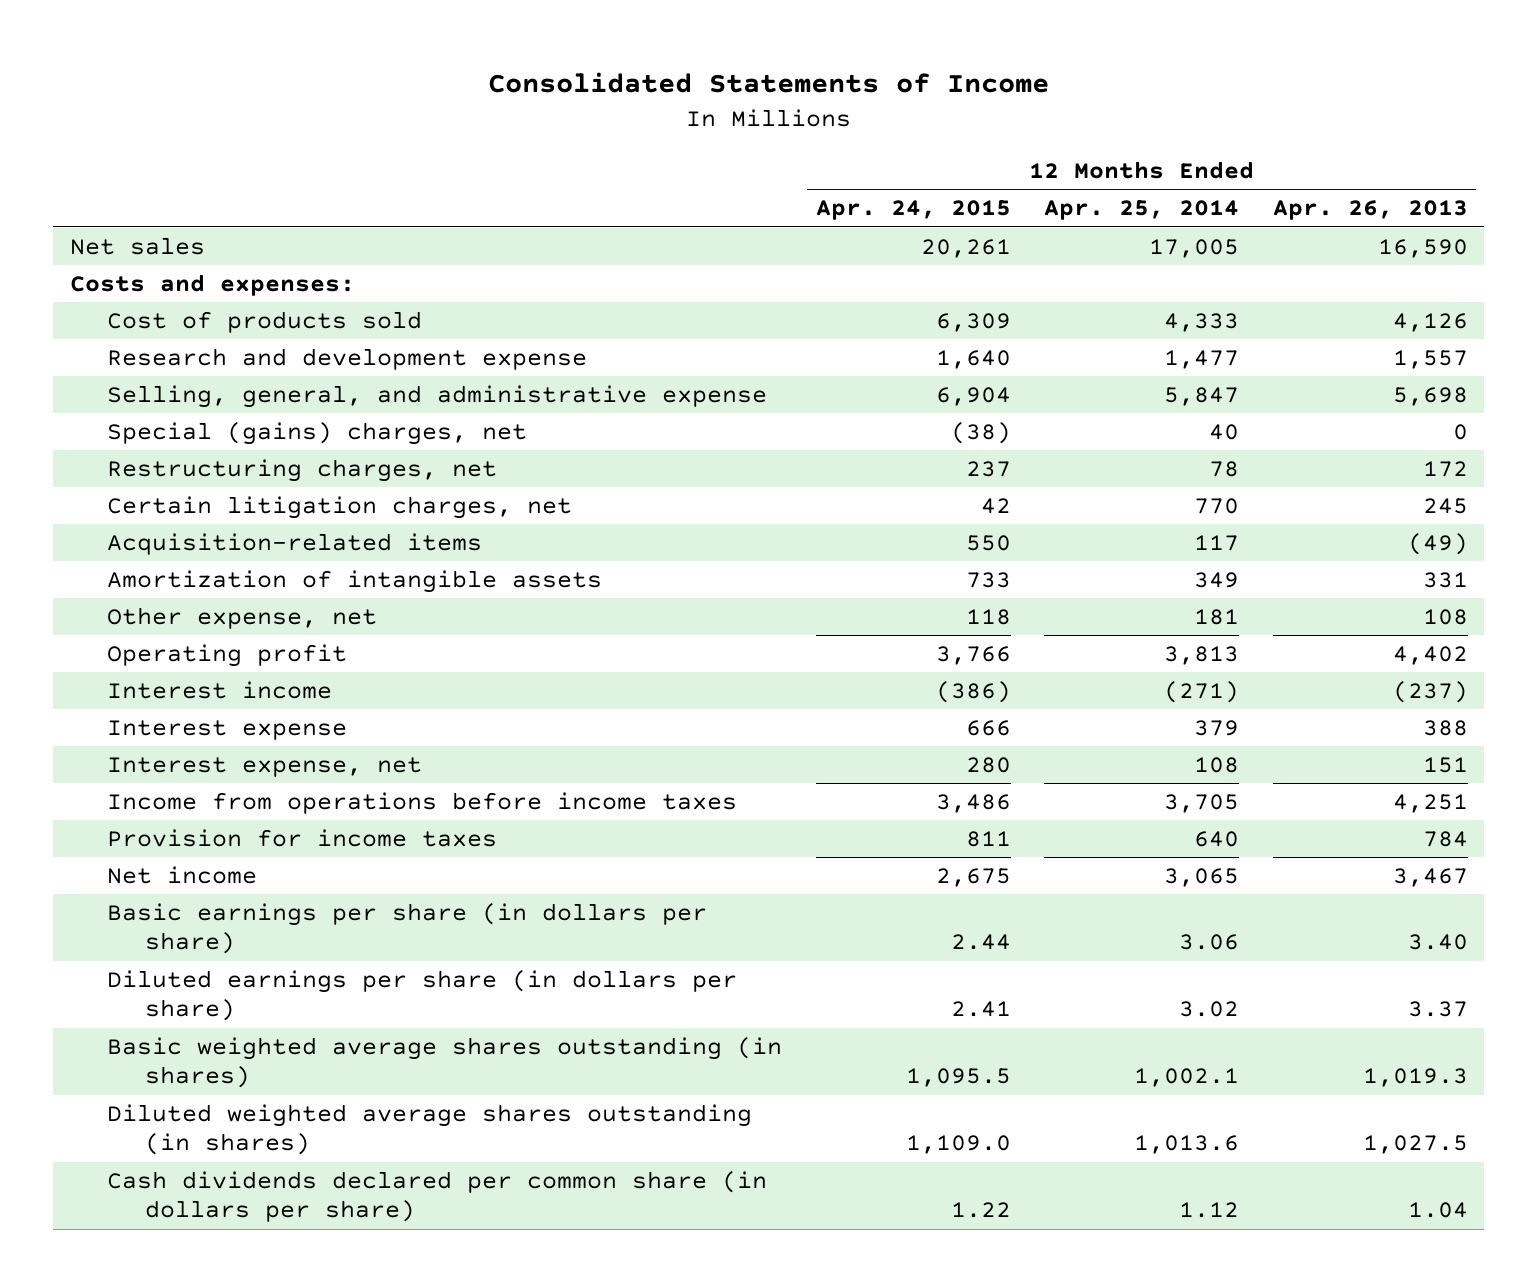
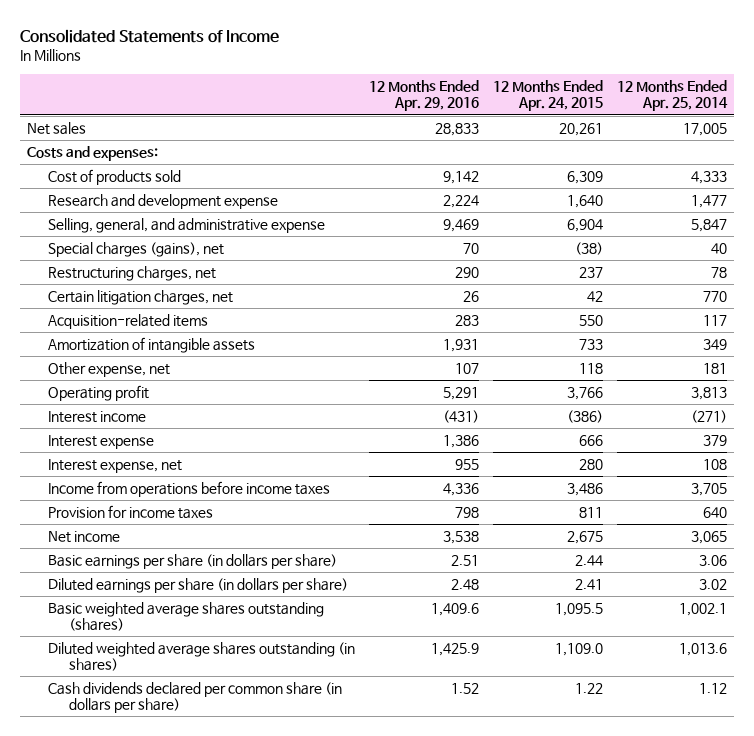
- | 12 Months Ended Apr. 24, 2015 | 12 Months Ended Apr. 25, 2014 | 12 Months Ended Apr. 26, 2013
+ | 12 Months Ended Apr. 29, 2016 | 12 Months Ended Apr. 24, 2015 | 12 Months Ended Apr. 25, 2014
- Special (gains) charges, net | (38) | 40 | 0
+ Special charges (gains), net | 70 | (38) | 40
- Basic weighted average shares outstanding (in shares) | 1,095.5 | 1,002.1 | 1,019.3
+ Basic weighted average shares outstanding (shares) | 1,409.6 | 1,095.5 | 1,002.1

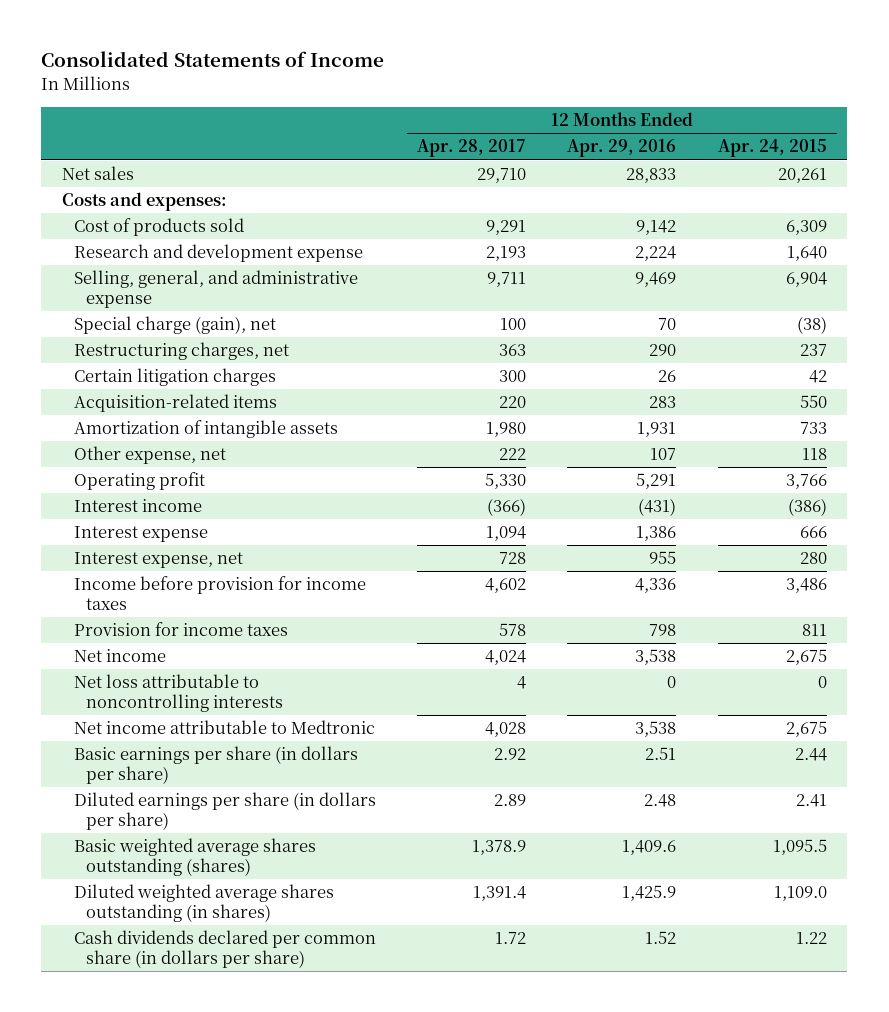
- | 12 Months Ended Apr. 29, 2016 | 12 Months Ended Apr. 24, 2015 | 12 Months Ended Apr. 25, 2014
+ | 12 Months Ended Apr. 28, 2017 | 12 Months Ended Apr. 29, 2016 | 12 Months Ended Apr. 24, 2015
- Special charges (gains), net | 70 | (38) | 40
+ Special charge (gain), net | 100 | 70 | (38)
- Certain litigation charges, net | 26 | 42 | 770
+ Certain litigation charges | 300 | 26 | 42
- Income from operations before income taxes | 4,336 | 3,486 | 3,705
+ Income before provision for income taxes | 4,602 | 4,336 | 3,486
+ Net loss attributable to noncontrolling interests | 4 | 0 | 0
+ Net income attributable to Medtronic | 4,028 | 3,538 | 2,675

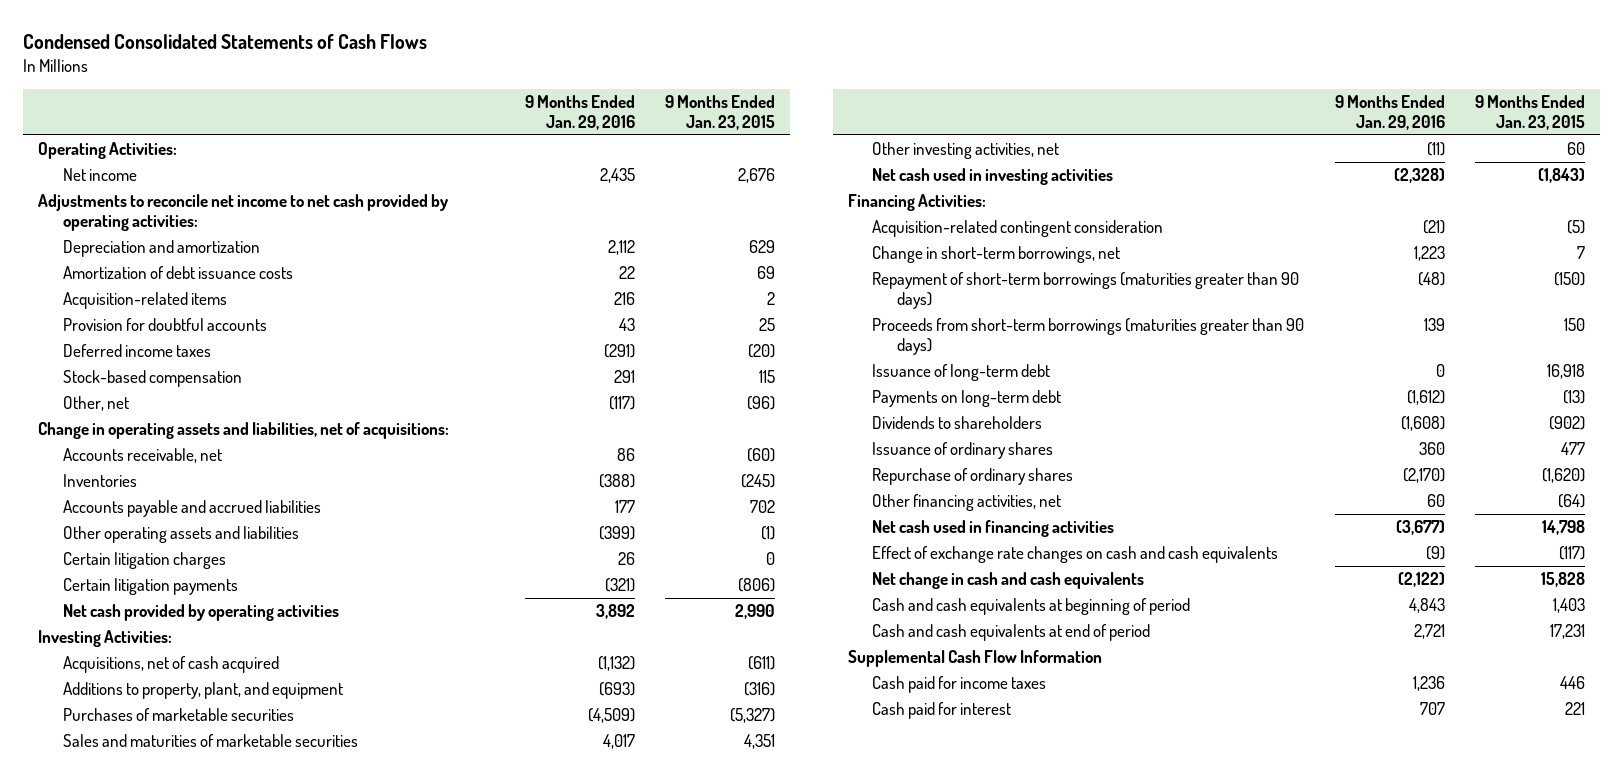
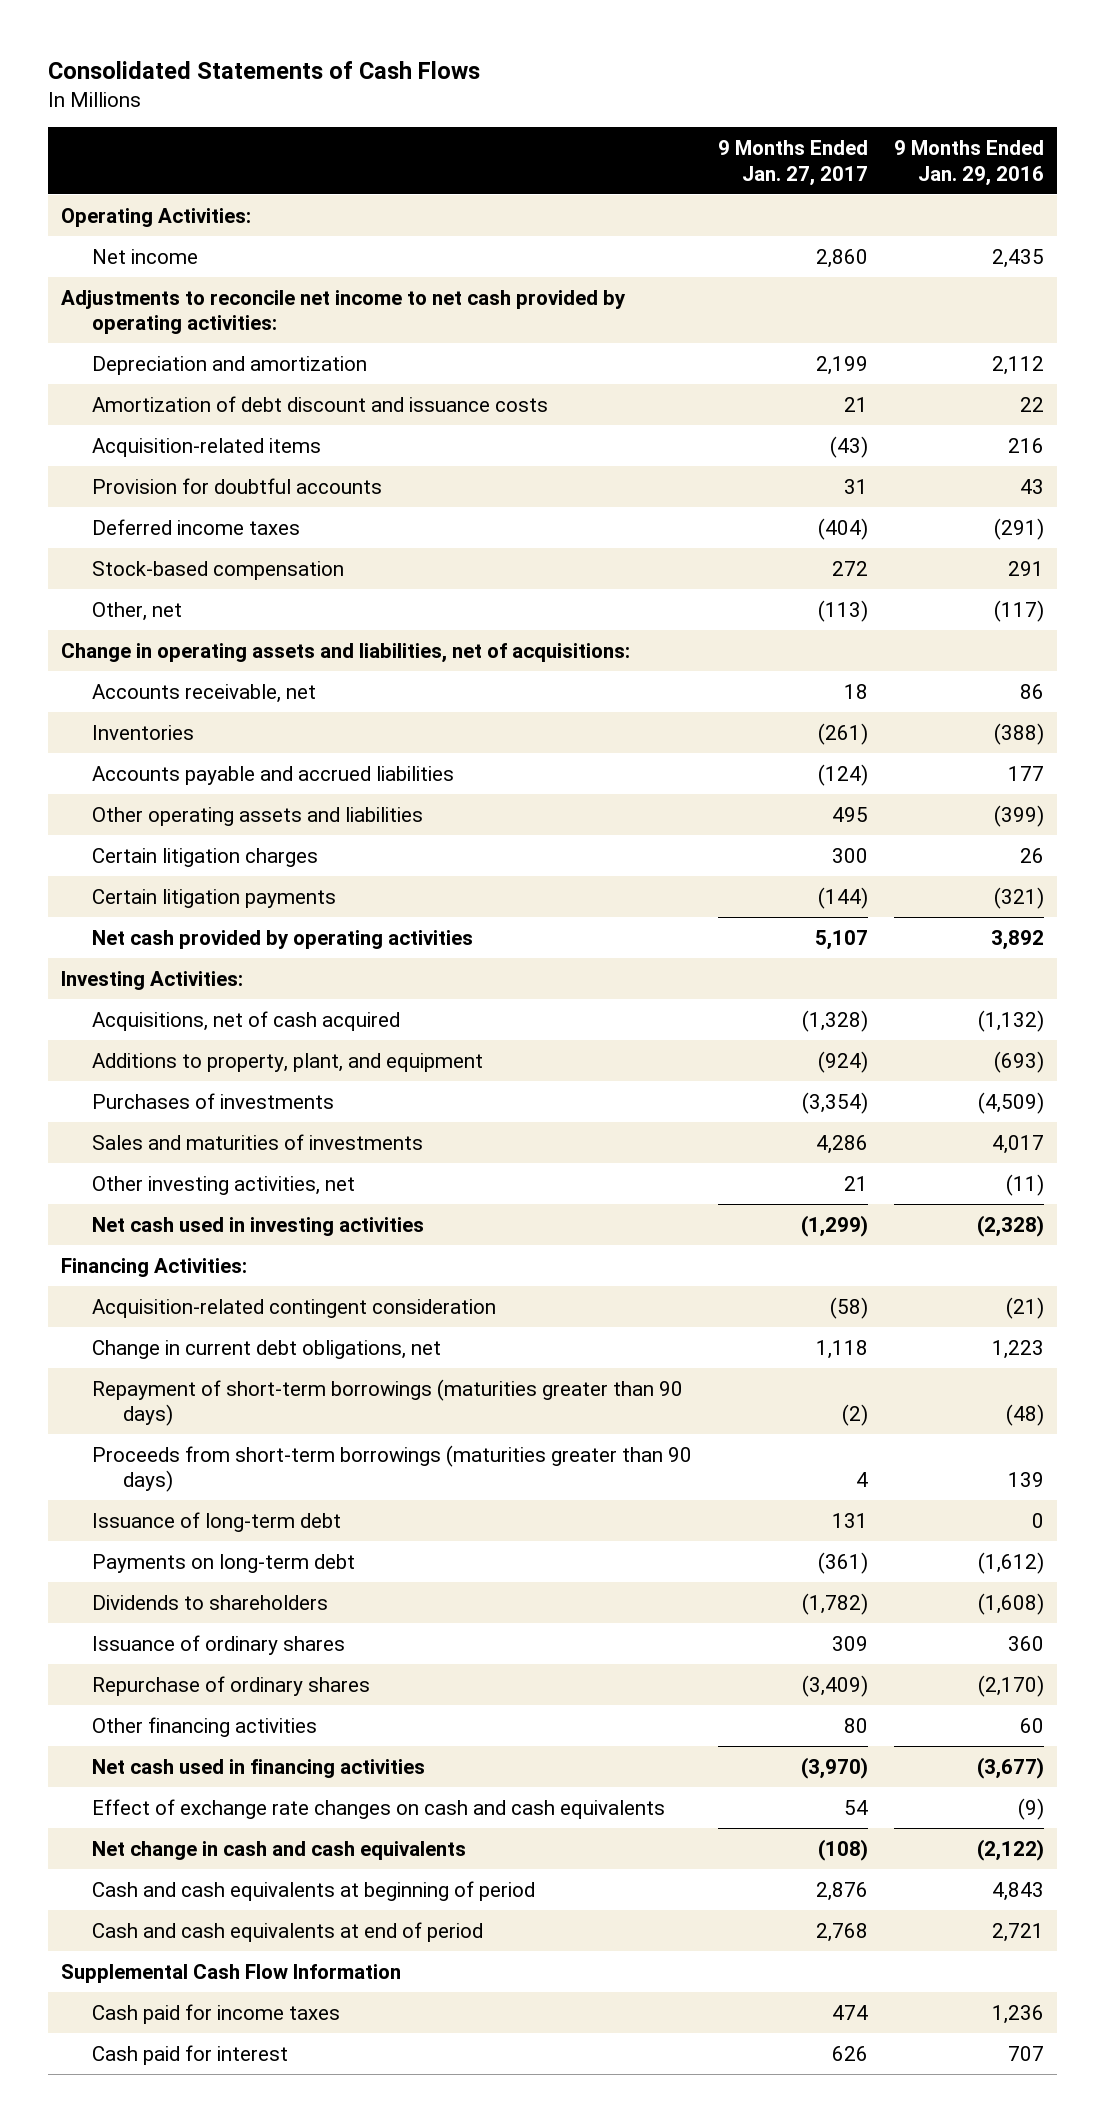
- Condensed Consolidated Statements of Cash Flows
+ Consolidated Statements of Cash Flows
- | 9 Months Ended Jan. 29, 2016 | 9 Months Ended Jan. 23, 2015
+ | 9 Months Ended Jan. 27, 2017 | 9 Months Ended Jan. 29, 2016
- Amortization of debt issuance costs | 22 | 69
+ Amortization of debt discount and issuance costs | 21 | 22
- Purchases of marketable securities | (4,509) | (5,327)
- Sales and maturities of marketable securities | 4,017 | 4,351
+ Purchases of investments | (3,354) | (4,509)
+ Sales and maturities of investments | 4,286 | 4,017
- Change in short-term borrowings, net | 1,223 | 7
+ Change in current debt obligations, net | 1,118 | 1,223
- Other financing activities, net | 60 | (64)
+ Other financing activities | 80 | 60

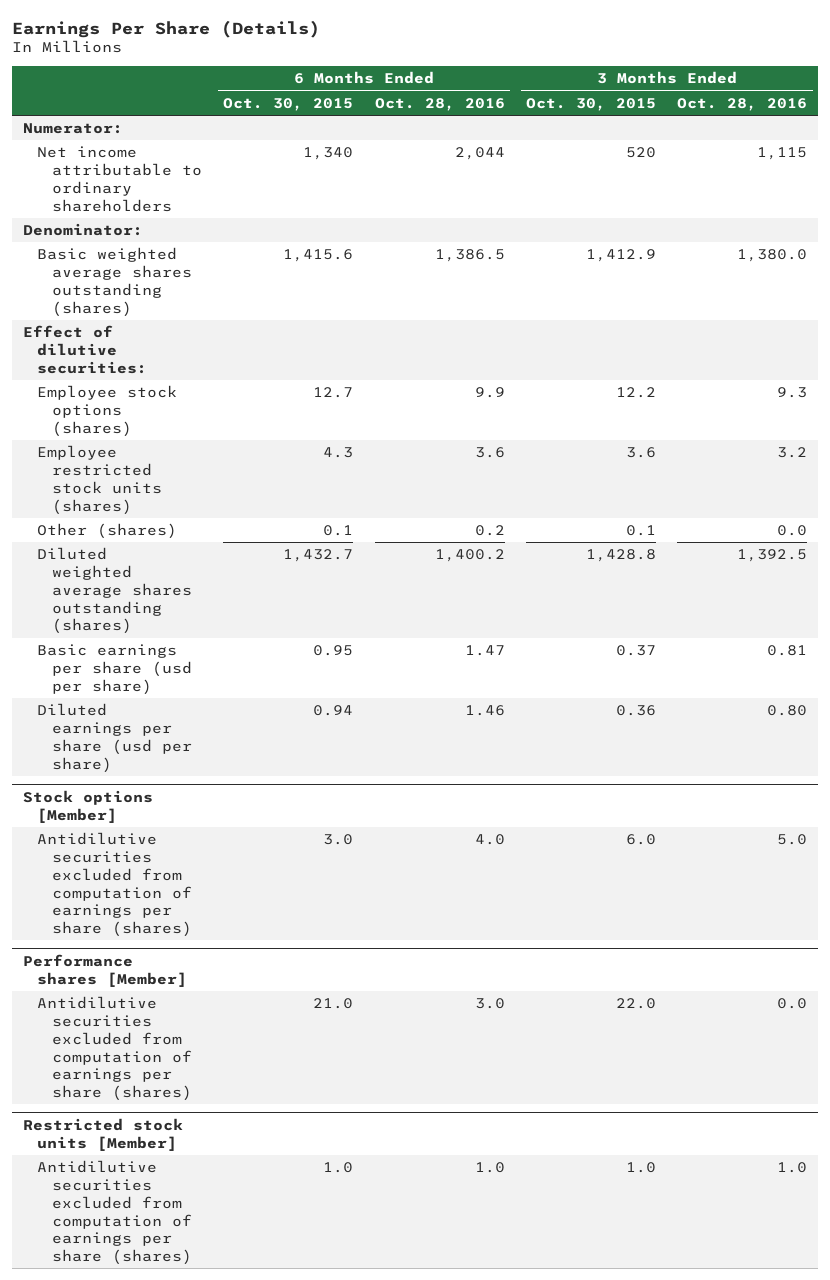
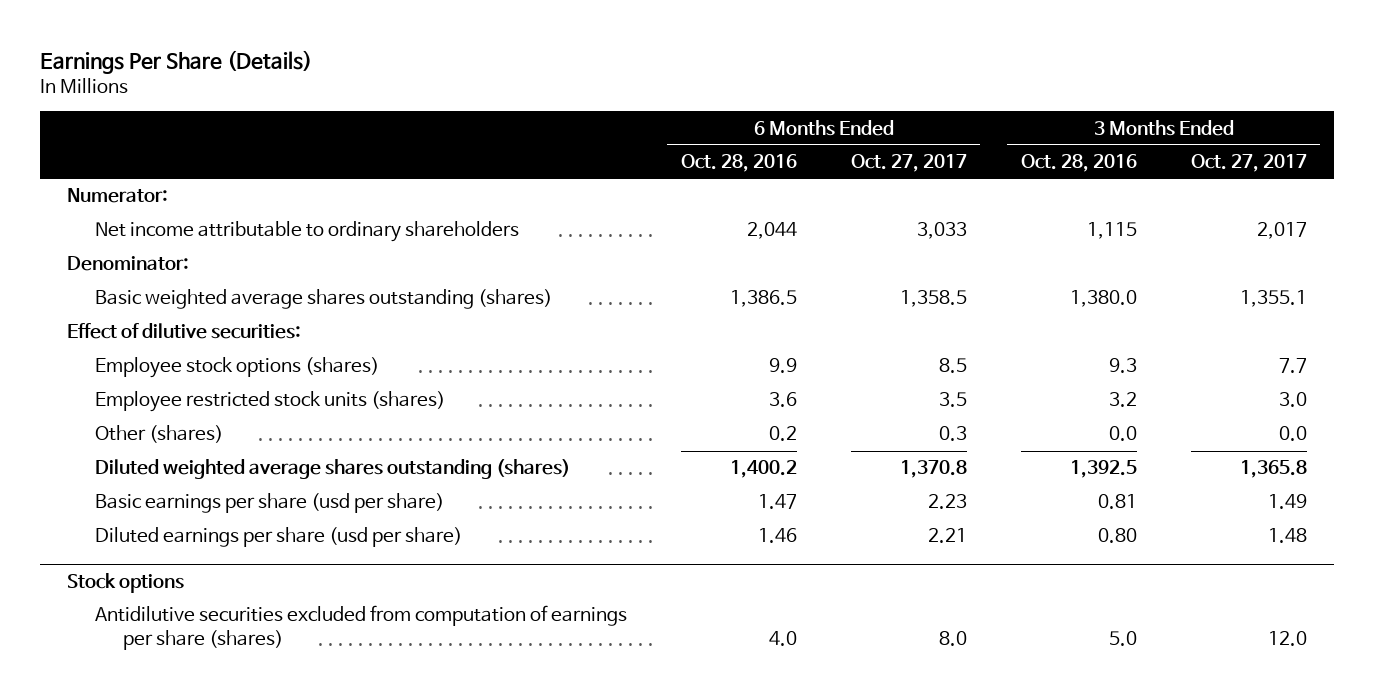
- | 6 Months Ended Oct. 30, 2015 | 6 Months Ended Oct. 28, 2016 | 3 Months Ended Oct. 30, 2015 | 3 Months Ended Oct. 28, 2016
+ | 6 Months Ended Oct. 28, 2016 | 6 Months Ended Oct. 27, 2017 | 3 Months Ended Oct. 28, 2016 | 3 Months Ended Oct. 27, 2017
- Stock options [Member]
+ Stock options
- Performance shares [Member]
- Antidilutive securities excluded from computation of earnings per share (shares) | 21.0 | 3.0 | 22.0 | 0.0
- Restricted stock units [Member]
- Antidilutive securities excluded from computation of earnings per share (shares) | 1.0 | 1.0 | 1.0 | 1.0

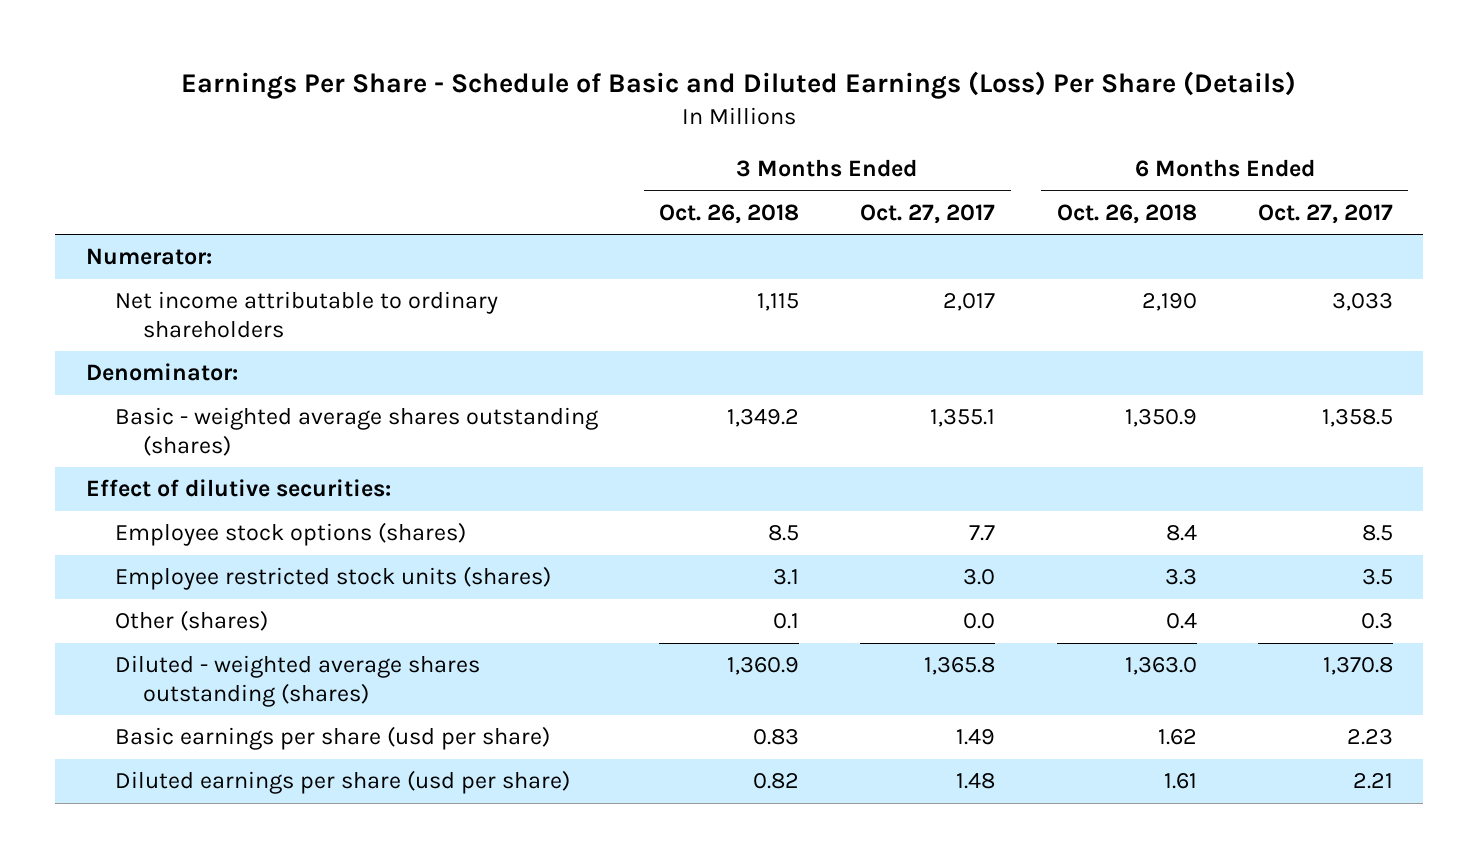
- Earnings Per Share (Details)
+ Earnings Per Share - Schedule of Basic and Diluted Earnings (Loss) Per Share (Details)
- | 6 Months Ended Oct. 28, 2016 | 6 Months Ended Oct. 27, 2017 | 3 Months Ended Oct. 28, 2016 | 3 Months Ended Oct. 27, 2017
+ | 3 Months Ended Oct. 26, 2018 | 3 Months Ended Oct. 27, 2017 | 6 Months Ended Oct. 26, 2018 | 6 Months Ended Oct. 27, 2017
- Basic weighted average shares outstanding (shares) | 1,386.5 | 1,358.5 | 1,380.0 | 1,355.1
+ Basic - weighted average shares outstanding (shares) | 1,349.2 | 1,355.1 | 1,350.9 | 1,358.5
- Diluted weighted average shares outstanding (shares) | 1,400.2 | 1,370.8 | 1,392.5 | 1,365.8
+ Diluted - weighted average shares outstanding (shares) | 1,360.9 | 1,365.8 | 1,363.0 | 1,370.8
- Stock options
- Antidilutive securities excluded from computation of earnings per share (shares) | 4.0 | 8.0 | 5.0 | 12.0

